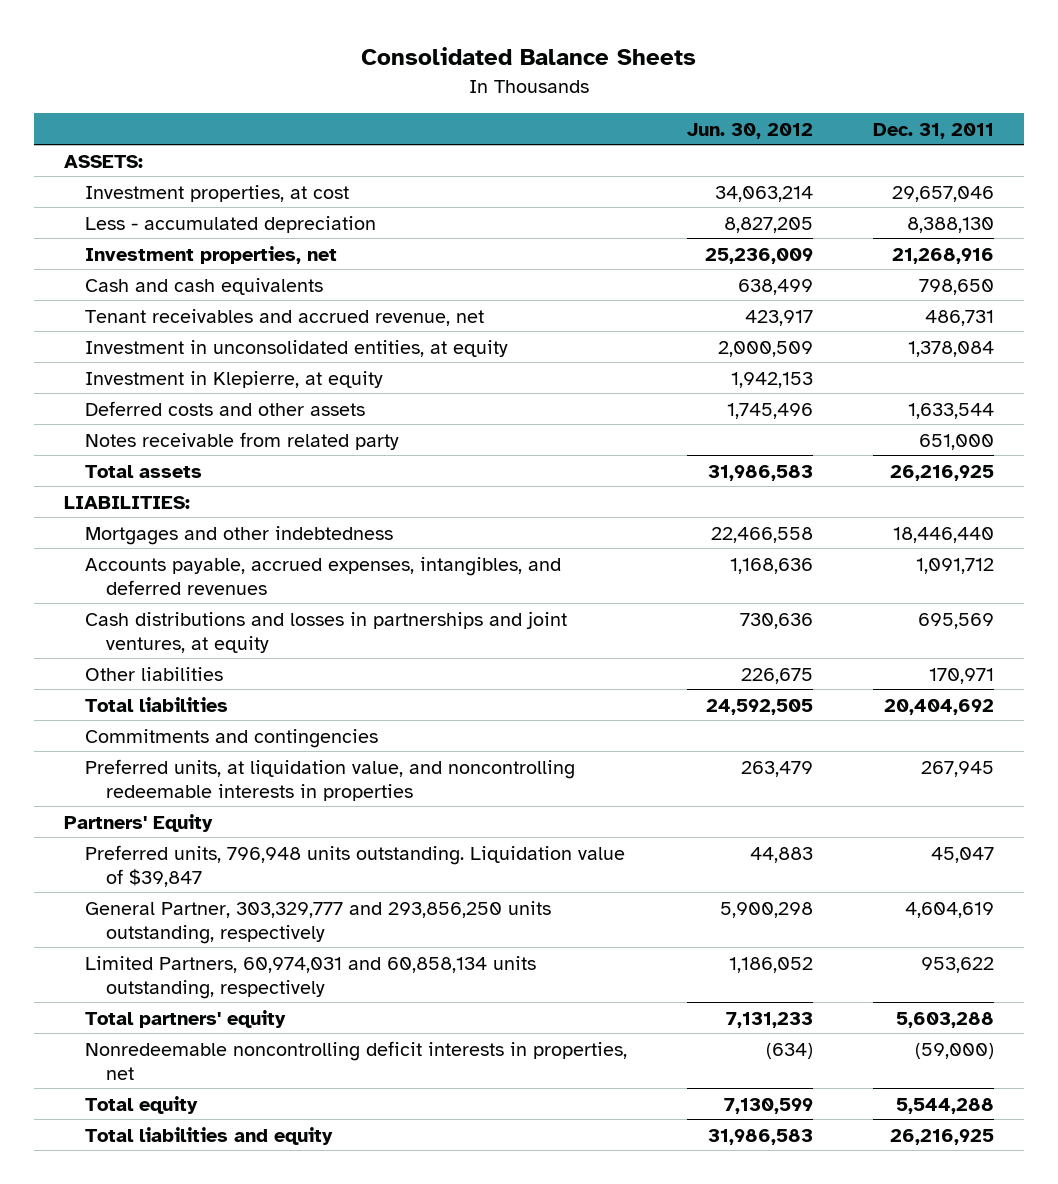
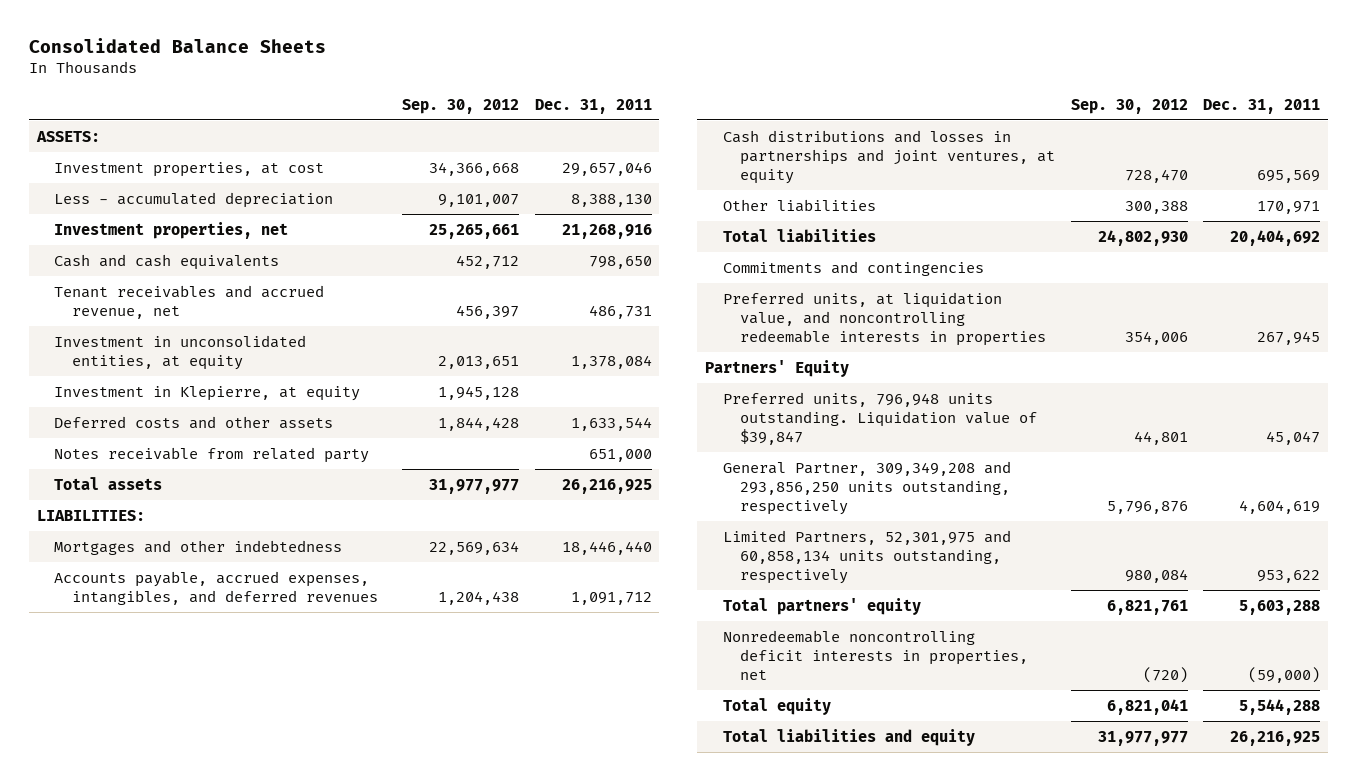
- | Jun. 30, 2012 | Dec. 31, 2011
+ | Sep. 30, 2012 | Dec. 31, 2011
- General Partner, 303,329,777 and 293,856,250 units outstanding, respectively | 5,900,298 | 4,604,619
- Limited Partners, 60,974,031 and 60,858,134 units outstanding, respectively | 1,186,052 | 953,622
+ General Partner, 309,349,208 and 293,856,250 units outstanding, respectively | 5,796,876 | 4,604,619
+ Limited Partners, 52,301,975 and 60,858,134 units outstanding, respectively | 980,084 | 953,622

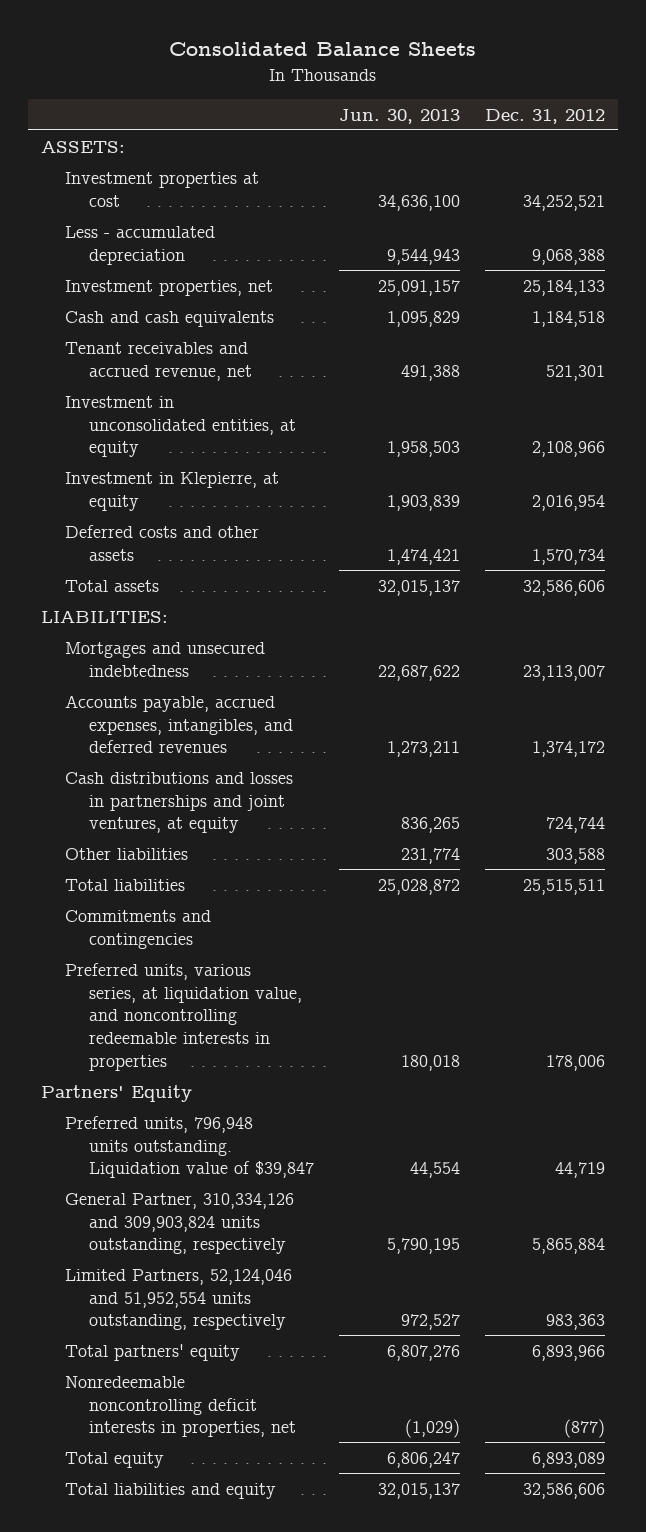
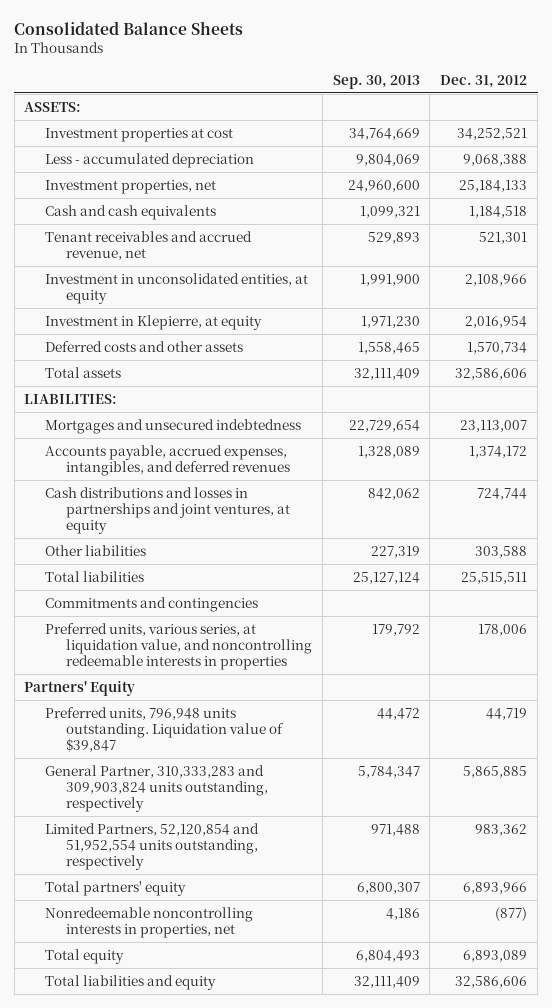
- | Jun. 30, 2013 | Dec. 31, 2012
+ | Sep. 30, 2013 | Dec. 31, 2012
- General Partner, 310,334,126 and 309,903,824 units outstanding, respectively | 5,790,195 | 5,865,884
- Limited Partners, 52,124,046 and 51,952,554 units outstanding, respectively | 972,527 | 983,363
+ General Partner, 310,333,283 and 309,903,824 units outstanding, respectively | 5,784,347 | 5,865,885
+ Limited Partners, 52,120,854 and 51,952,554 units outstanding, respectively | 971,488 | 983,362
- Nonredeemable noncontrolling deficit interests in properties, net | (1,029) | (877)
+ Nonredeemable noncontrolling interests in properties, net | 4,186 | (877)

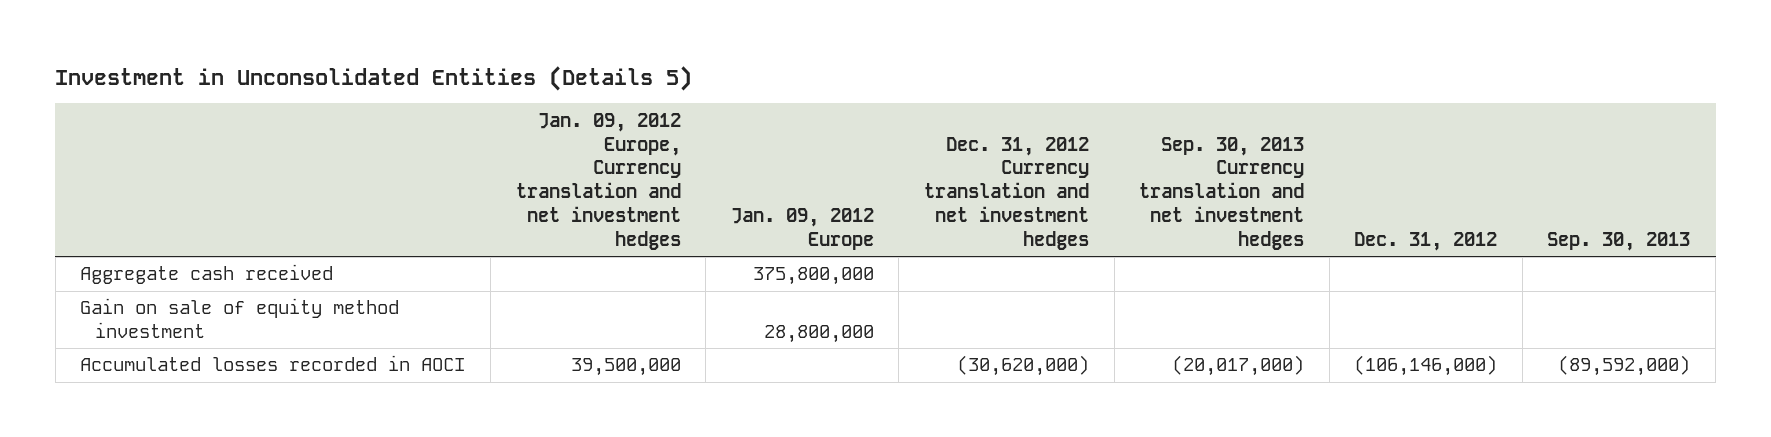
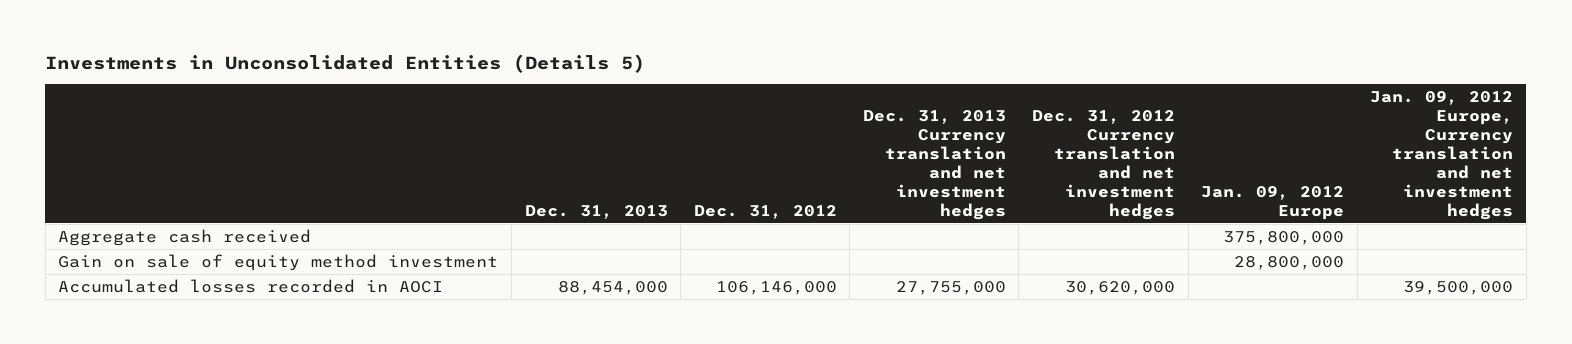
- Investment in Unconsolidated Entities (Details 5)
+ Investments in Unconsolidated Entities (Details 5)
- | Jan. 09, 2012 Europe, Currency translation and net investment hedges | Jan. 09, 2012 Europe | Dec. 31, 2012 Currency translation and net investment hedges | Sep. 30, 2013 Currency translation and net investment hedges | Dec. 31, 2012 | Sep. 30, 2013
+ | Dec. 31, 2013 | Dec. 31, 2012 | Dec. 31, 2013 Currency translation and net investment hedges | Dec. 31, 2012 Currency translation and net investment hedges | Jan. 09, 2012 Europe | Jan. 09, 2012 Europe, Currency translation and net investment hedges
- Accumulated losses recorded in AOCI | 39,500,000 | | (30,620,000) | (20,017,000) | (106,146,000) | (89,592,000)
+ Accumulated losses recorded in AOCI | 88,454,000 | 106,146,000 | 27,755,000 | 30,620,000 | | 39,500,000

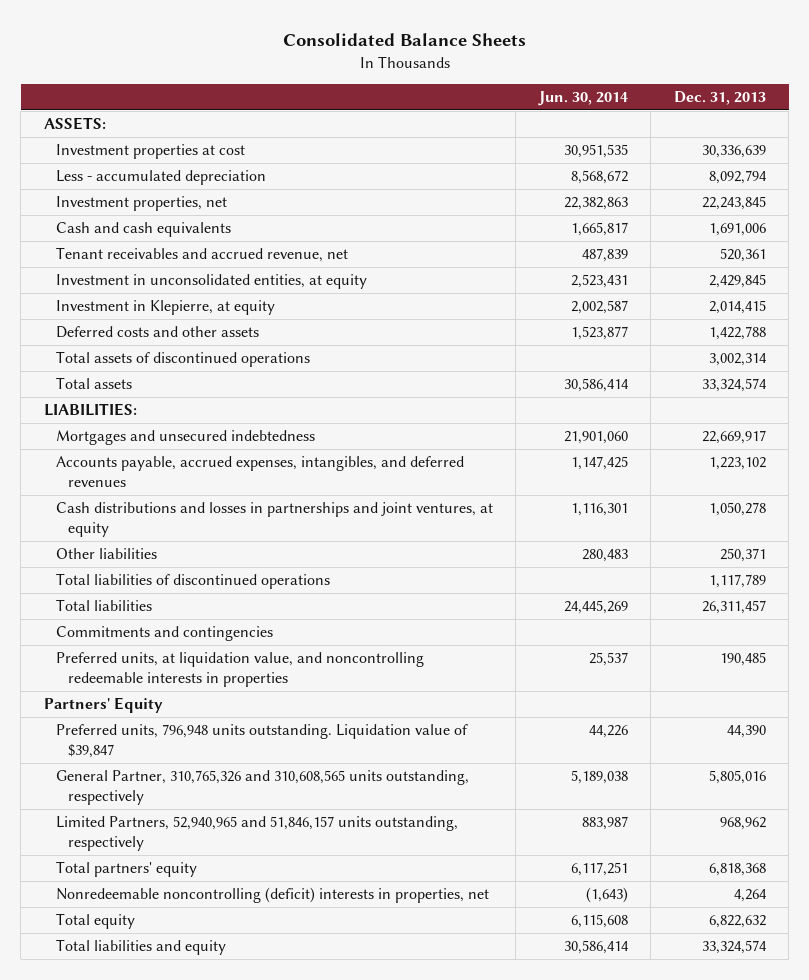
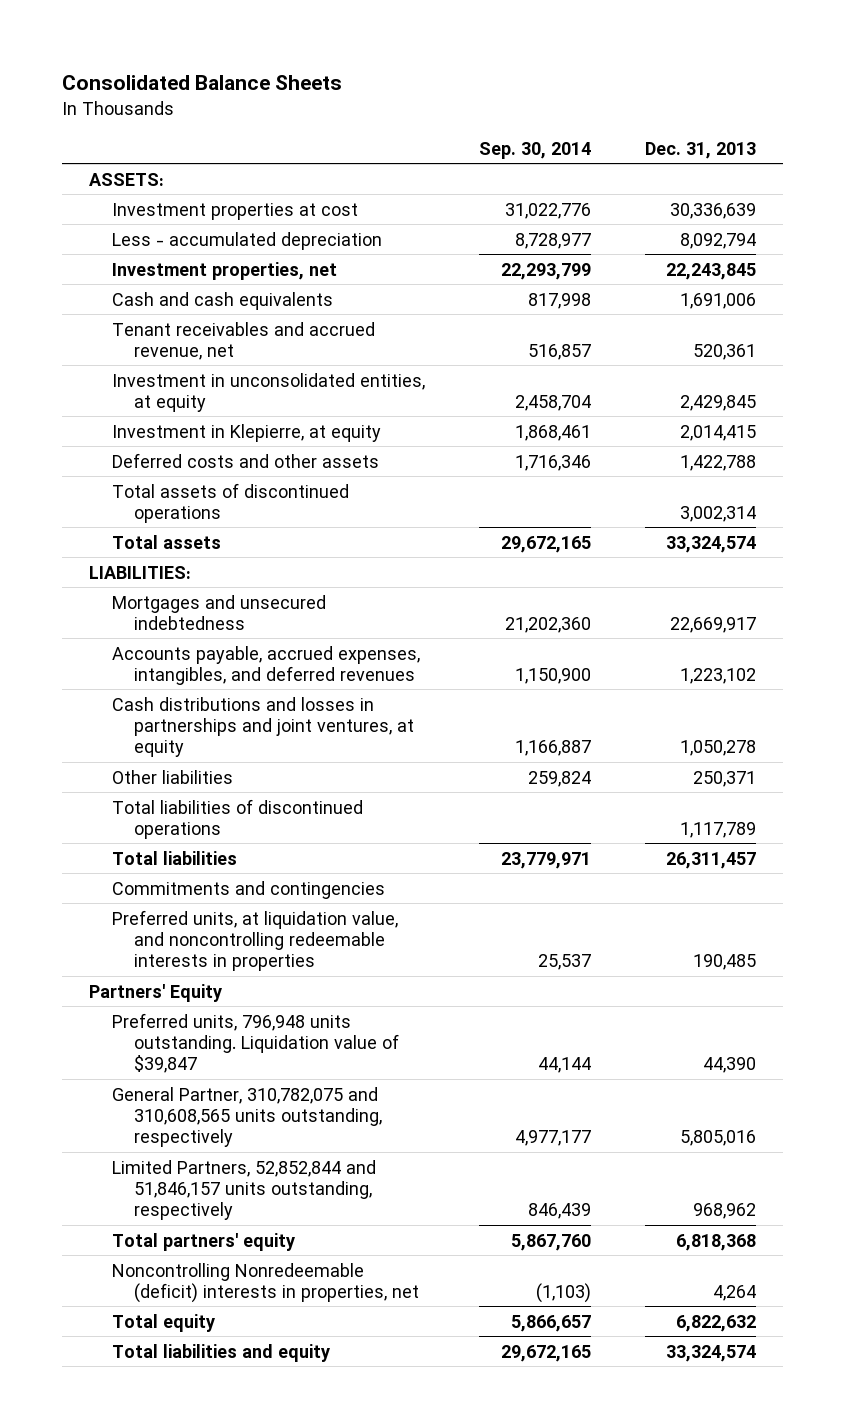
- | Jun. 30, 2014 | Dec. 31, 2013
+ | Sep. 30, 2014 | Dec. 31, 2013
- General Partner, 310,765,326 and 310,608,565 units outstanding, respectively | 5,189,038 | 5,805,016
- Limited Partners, 52,940,965 and 51,846,157 units outstanding, respectively | 883,987 | 968,962
+ General Partner, 310,782,075 and 310,608,565 units outstanding, respectively | 4,977,177 | 5,805,016
+ Limited Partners, 52,852,844 and 51,846,157 units outstanding, respectively | 846,439 | 968,962
- Nonredeemable noncontrolling (deficit) interests in properties, net | (1,643) | 4,264
+ Noncontrolling Nonredeemable (deficit) interests in properties, net | (1,103) | 4,264

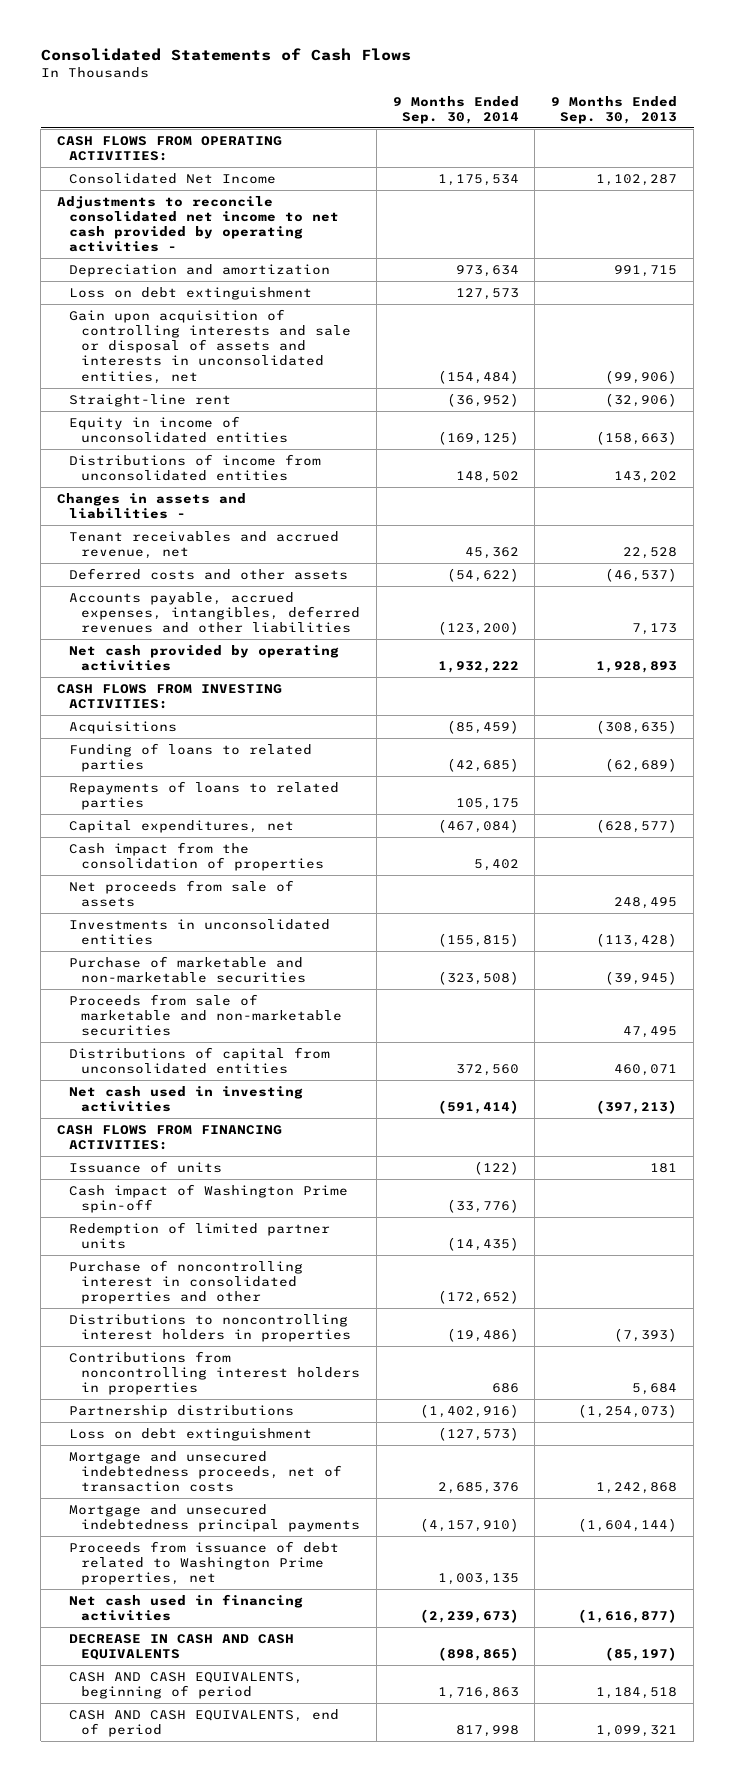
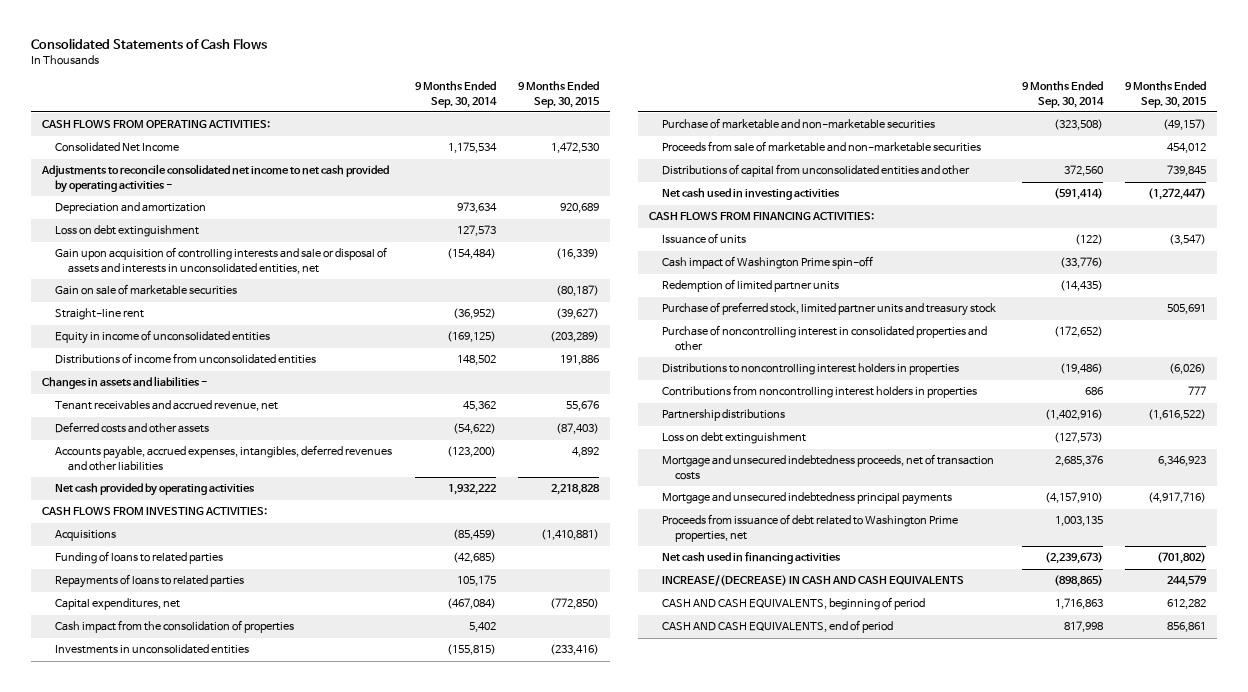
- | 9 Months Ended Sep. 30, 2014 | 9 Months Ended Sep. 30, 2013
+ | 9 Months Ended Sep. 30, 2014 | 9 Months Ended Sep. 30, 2015
+ Gain on sale of marketable securities | | (80,187)
- Net proceeds from sale of assets | | 248,495
- Distributions of capital from unconsolidated entities | 372,560 | 460,071
+ Distributions of capital from unconsolidated entities and other | 372,560 | 739,845
+ Purchase of preferred stock, limited partner units and treasury stock | | 505,691
- DECREASE IN CASH AND CASH EQUIVALENTS | (898,865) | (85,197)
+ INCREASE/(DECREASE) IN CASH AND CASH EQUIVALENTS | (898,865) | 244,579

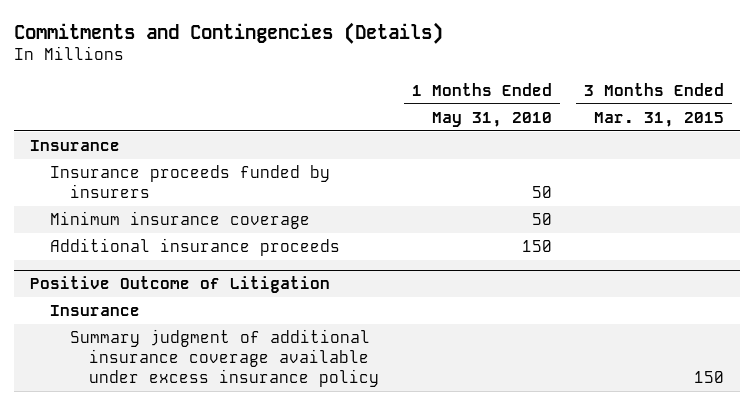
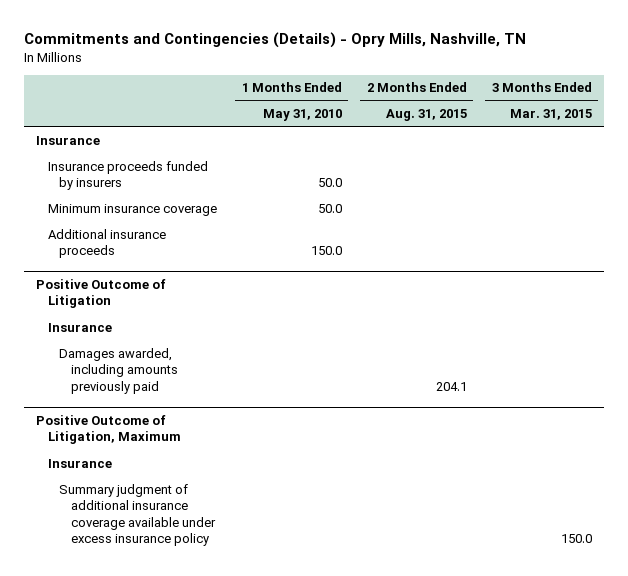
- Commitments and Contingencies (Details)
+ Commitments and Contingencies (Details) - Opry Mills, Nashville, TN
- | 1 Months Ended May 31, 2010 | 3 Months Ended Mar. 31, 2015
+ | 1 Months Ended May 31, 2010 | 2 Months Ended Aug. 31, 2015 | 3 Months Ended Mar. 31, 2015
- Insurance proceeds funded by insurers | 50 |
- Minimum insurance coverage | 50 |
- Additional insurance proceeds | 150 |
+ Insurance proceeds funded by insurers | 50.0 | |
+ Minimum insurance coverage | 50.0 | |
+ Additional insurance proceeds | 150.0 | |
@ Positive Outcome of Litigation
- Summary judgment of additional insurance coverage available under excess insurance policy | | 150
+ Damages awarded, including amounts previously paid | | 204.1 |
+ Positive Outcome of Litigation, Maximum
+ Insurance
+ Summary judgment of additional insurance coverage available under excess insurance policy | | | 150.0

